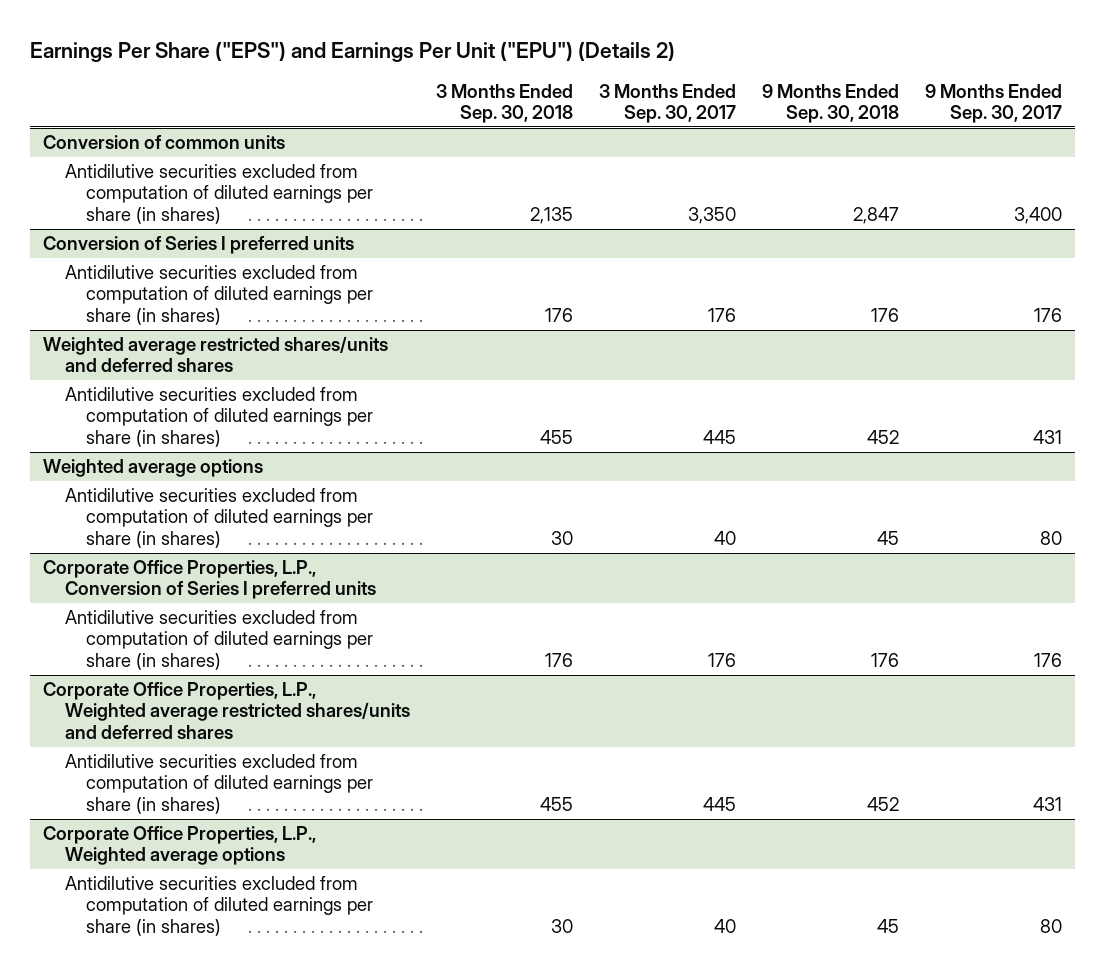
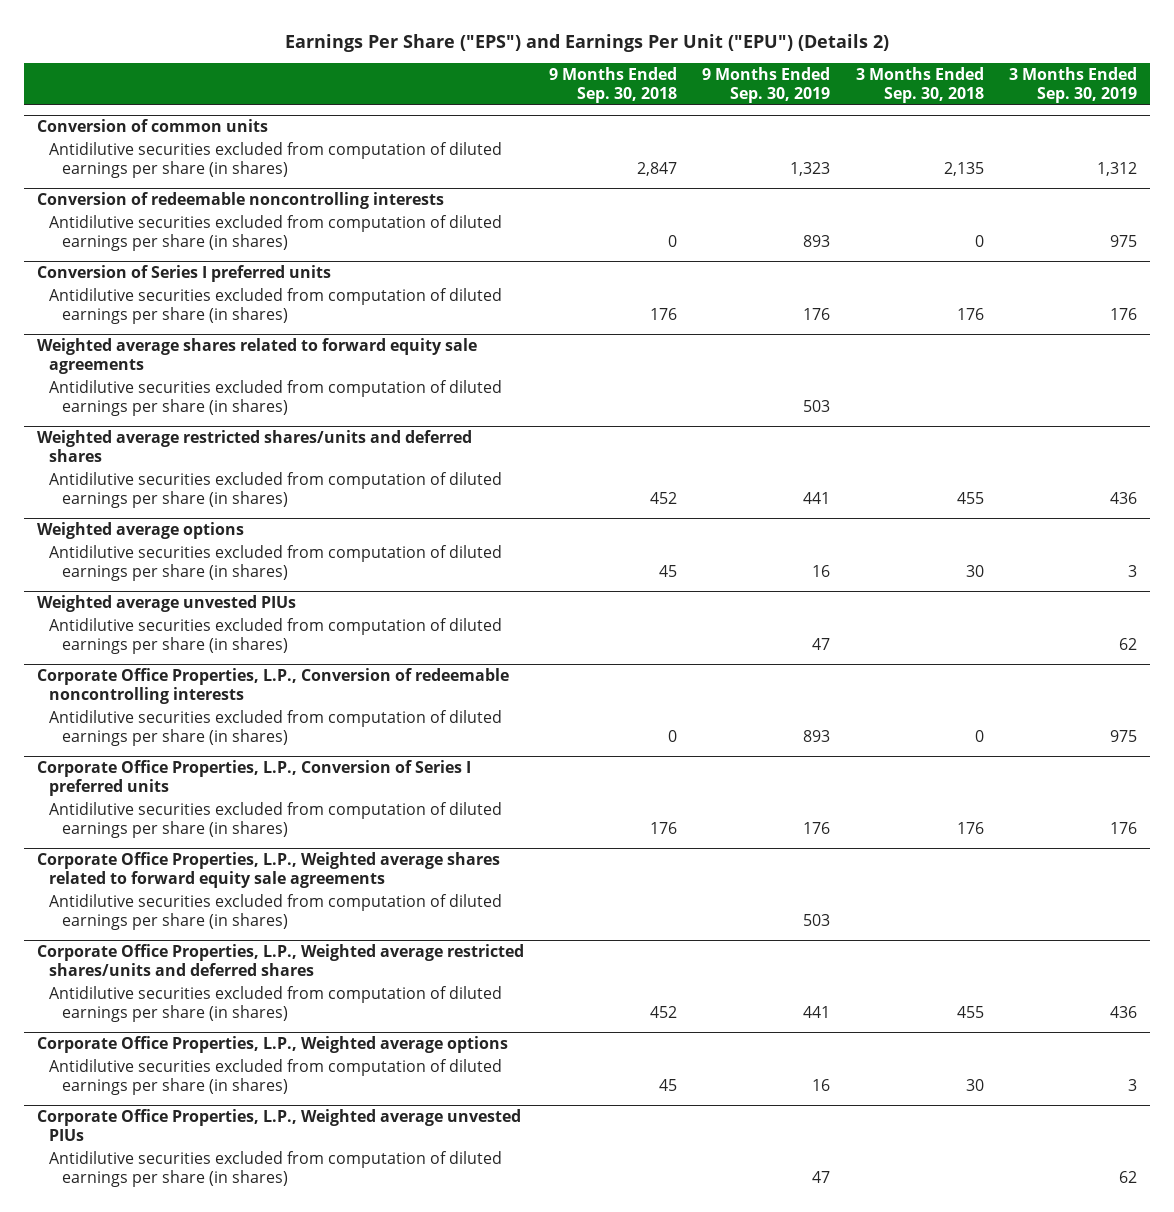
- | 3 Months Ended Sep. 30, 2018 | 3 Months Ended Sep. 30, 2017 | 9 Months Ended Sep. 30, 2018 | 9 Months Ended Sep. 30, 2017
+ | 9 Months Ended Sep. 30, 2018 | 9 Months Ended Sep. 30, 2019 | 3 Months Ended Sep. 30, 2018 | 3 Months Ended Sep. 30, 2019
+ Conversion of redeemable noncontrolling interests
+ Antidilutive securities excluded from computation of diluted earnings per share (in shares) | 0 | 893 | 0 | 975
+ Weighted average shares related to forward equity sale agreements
+ Antidilutive securities excluded from computation of diluted earnings per share (in shares) | | 503 | |
+ Weighted average unvested PIUs
+ Antidilutive securities excluded from computation of diluted earnings per share (in shares) | | 47 | | 62
+ Corporate Office Properties, L.P., Conversion of redeemable noncontrolling interests
+ Antidilutive securities excluded from computation of diluted earnings per share (in shares) | 0 | 893 | 0 | 975
+ Corporate Office Properties, L.P., Weighted average shares related to forward equity sale agreements
+ Antidilutive securities excluded from computation of diluted earnings per share (in shares) | | 503 | |
+ Corporate Office Properties, L.P., Weighted average unvested PIUs
+ Antidilutive securities excluded from computation of diluted earnings per share (in shares) | | 47 | | 62

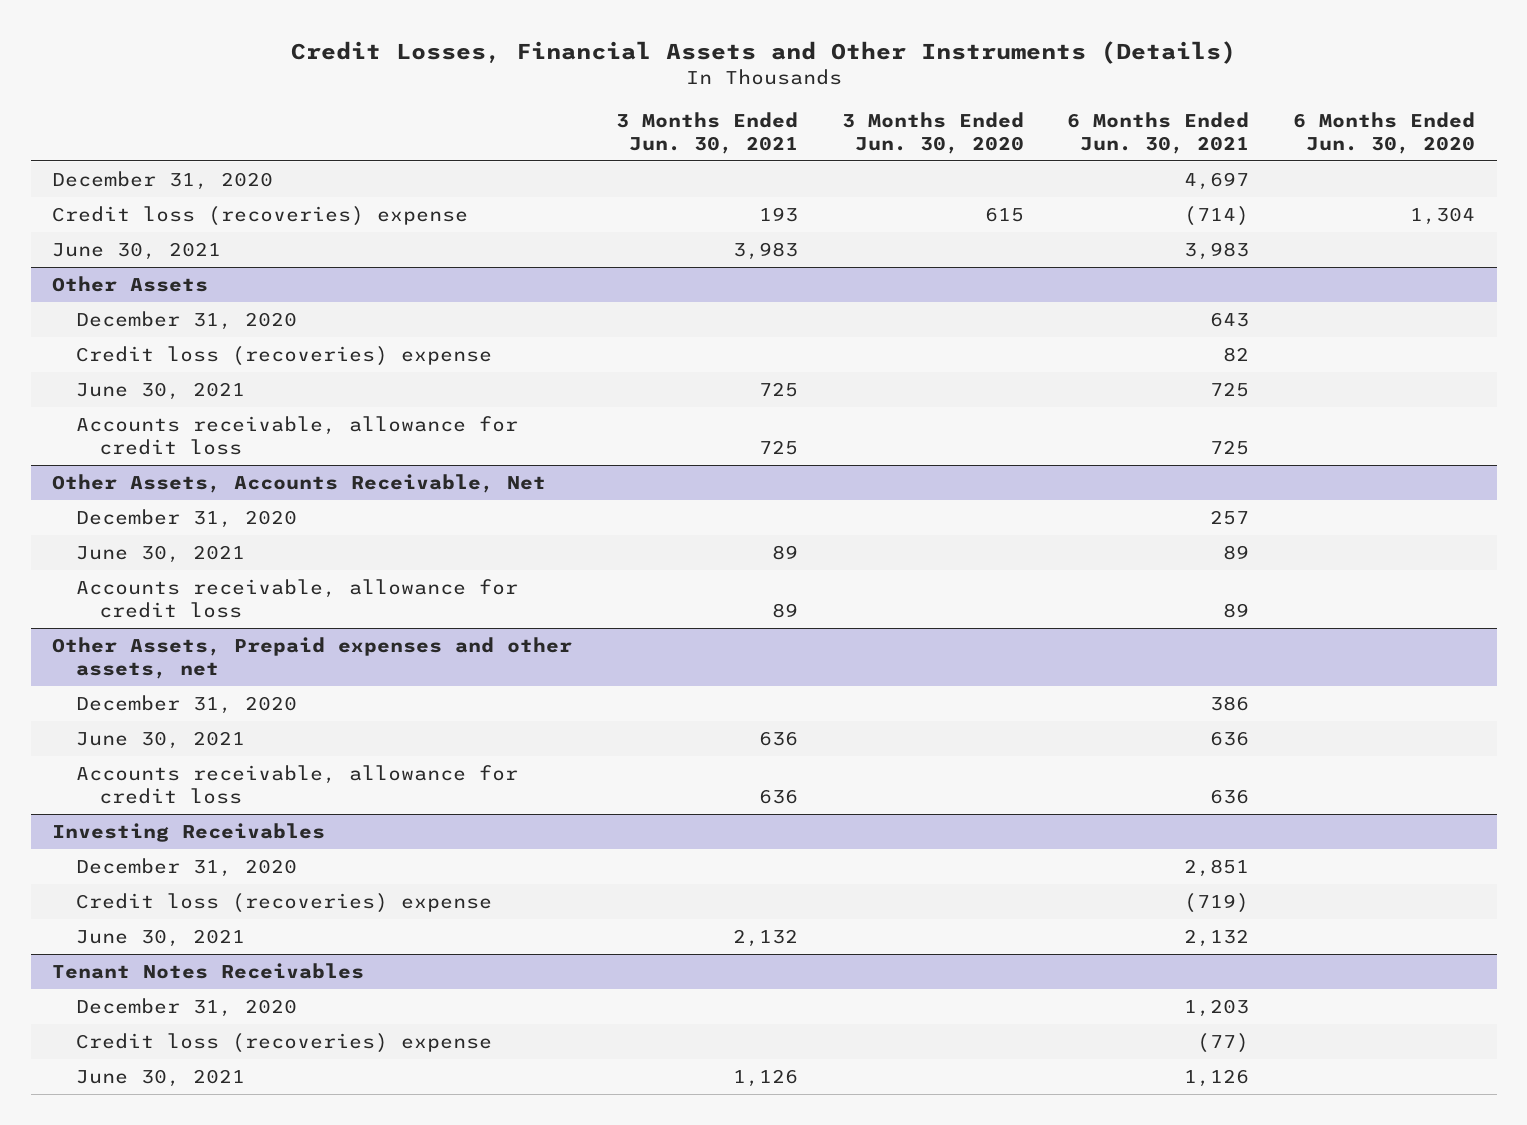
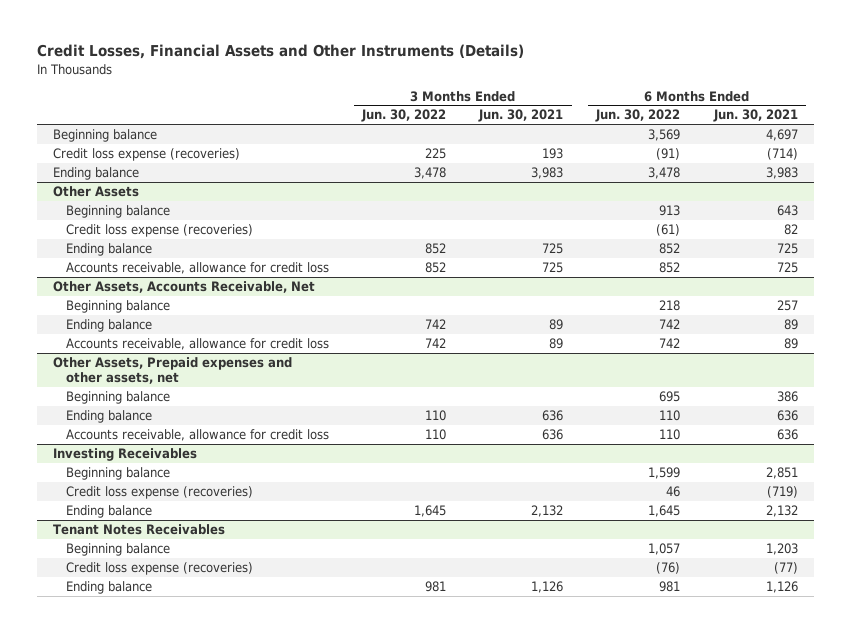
- | 3 Months Ended Jun. 30, 2021 | 3 Months Ended Jun. 30, 2020 | 6 Months Ended Jun. 30, 2021 | 6 Months Ended Jun. 30, 2020
+ | 3 Months Ended Jun. 30, 2022 | 3 Months Ended Jun. 30, 2021 | 6 Months Ended Jun. 30, 2022 | 6 Months Ended Jun. 30, 2021
- December 31, 2020 | | | 4,697 |
- Credit loss (recoveries) expense | 193 | 615 | (714) | 1,304
- June 30, 2021 | 3,983 | | 3,983 |
+ Beginning balance | | | 3,569 | 4,697
+ Credit loss expense (recoveries) | 225 | 193 | (91) | (714)
+ Ending balance | 3,478 | 3,983 | 3,478 | 3,983
@ Other Assets
- December 31, 2020 | | | 643 |
- Credit loss (recoveries) expense | | | 82 |
- June 30, 2021 | 725 | | 725 |
+ Beginning balance | | | 913 | 643
+ Credit loss expense (recoveries) | | | (61) | 82
+ Ending balance | 852 | 725 | 852 | 725
@ Other Assets, Accounts Receivable, Net
- December 31, 2020 | | | 257 |
- June 30, 2021 | 89 | | 89 |
+ Beginning balance | | | 218 | 257
+ Ending balance | 742 | 89 | 742 | 89
@ Other Assets, Prepaid expenses and other assets, net
- December 31, 2020 | | | 386 |
- June 30, 2021 | 636 | | 636 |
+ Beginning balance | | | 695 | 386
+ Ending balance | 110 | 636 | 110 | 636
@ Investing Receivables
- December 31, 2020 | | | 2,851 |
- Credit loss (recoveries) expense | | | (719) |
- June 30, 2021 | 2,132 | | 2,132 |
+ Beginning balance | | | 1,599 | 2,851
+ Credit loss expense (recoveries) | | | 46 | (719)
+ Ending balance | 1,645 | 2,132 | 1,645 | 2,132
@ Tenant Notes Receivables
- December 31, 2020 | | | 1,203 |
- Credit loss (recoveries) expense | | | (77) |
- June 30, 2021 | 1,126 | | 1,126 |
+ Beginning balance | | | 1,057 | 1,203
+ Credit loss expense (recoveries) | | | (76) | (77)
+ Ending balance | 981 | 1,126 | 981 | 1,126

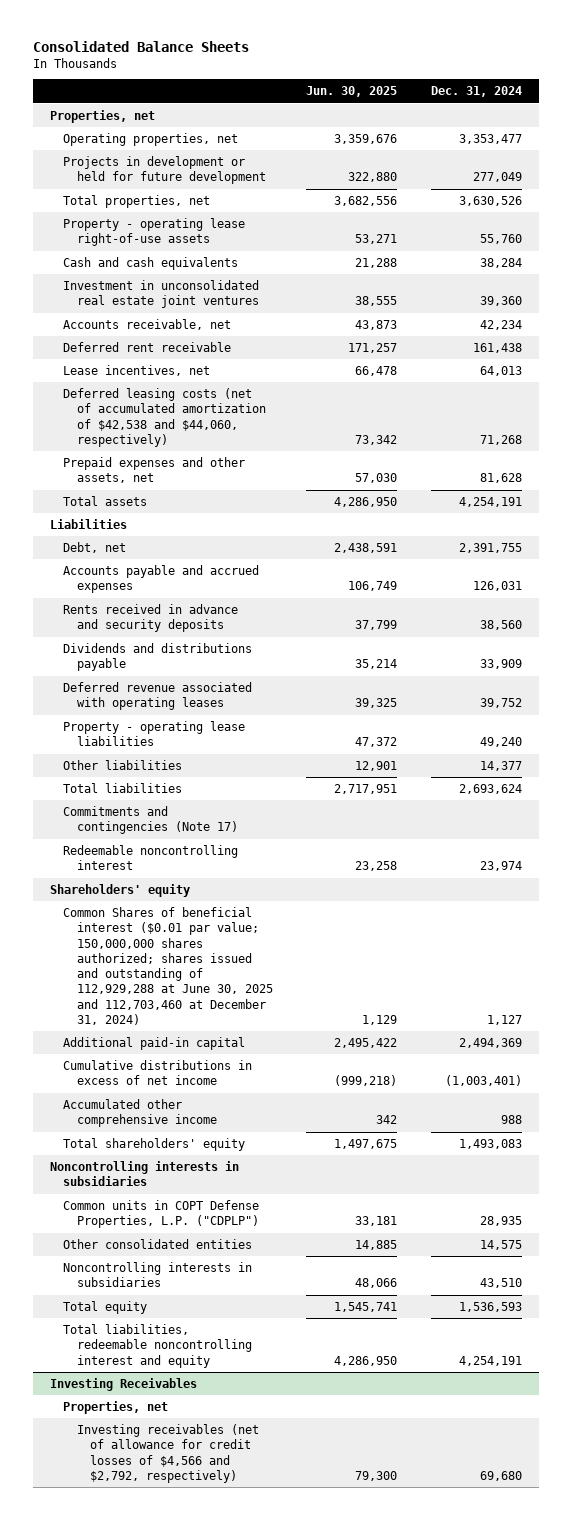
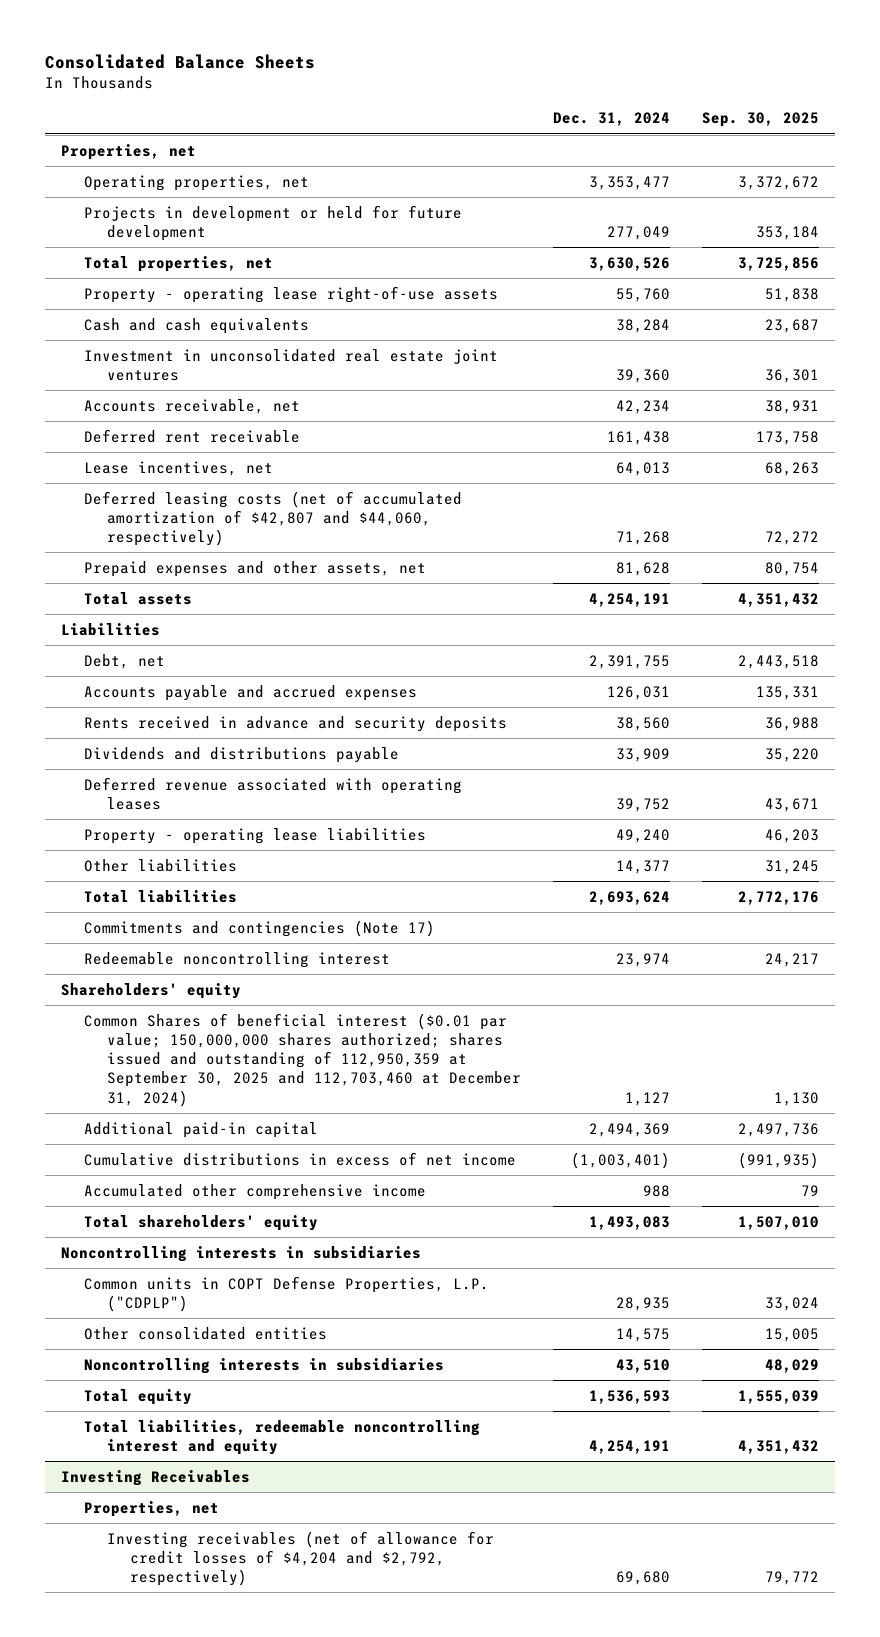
- | Jun. 30, 2025 | Dec. 31, 2024
+ | Dec. 31, 2024 | Sep. 30, 2025
- Deferred leasing costs (net of accumulated amortization of $42,538 and $44,060, respectively) | 73,342 | 71,268
+ Deferred leasing costs (net of accumulated amortization of $42,807 and $44,060, respectively) | 71,268 | 72,272
- Common Shares of beneficial interest ($0.01 par value; 150,000,000 shares authorized; shares issued and outstanding of 112,929,288 at June 30, 2025 and 112,703,460 at December 31, 2024) | 1,129 | 1,127
+ Common Shares of beneficial interest ($0.01 par value; 150,000,000 shares authorized; shares issued and outstanding of 112,950,359 at September 30, 2025 and 112,703,460 at December 31, 2024) | 1,127 | 1,130
@ Investing Receivables
- Investing receivables (net of allowance for credit losses of $4,566 and $2,792, respectively) | 79,300 | 69,680
+ Investing receivables (net of allowance for credit losses of $4,204 and $2,792, respectively) | 69,680 | 79,772

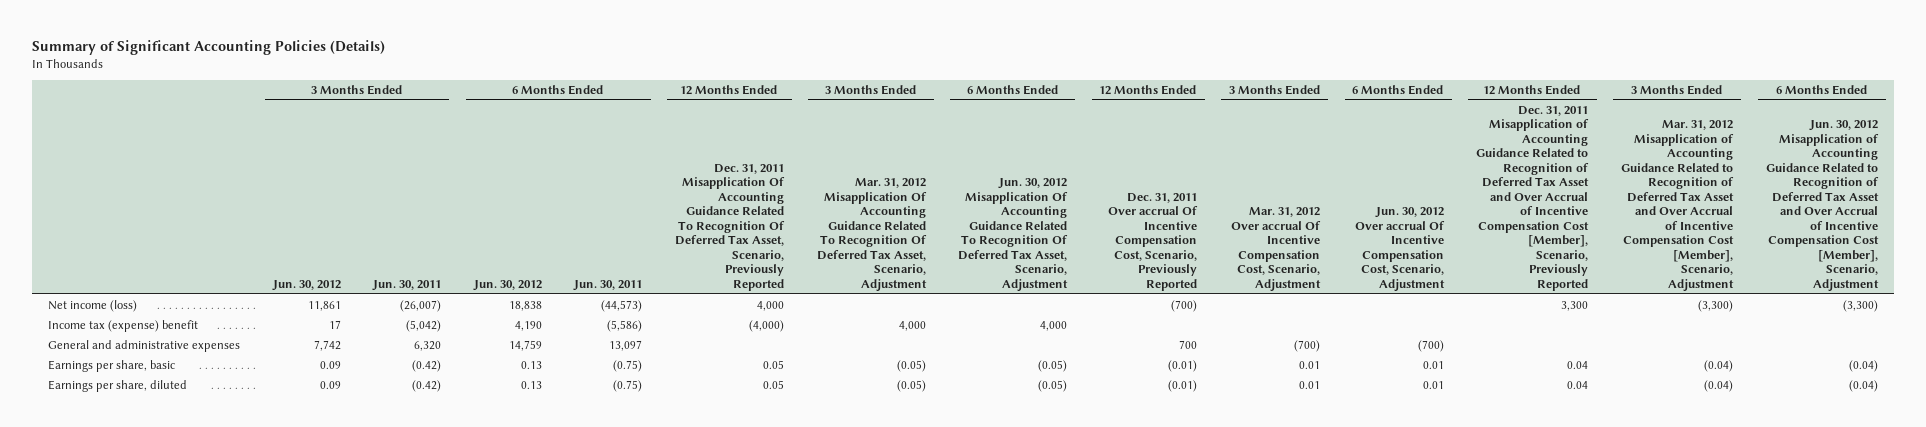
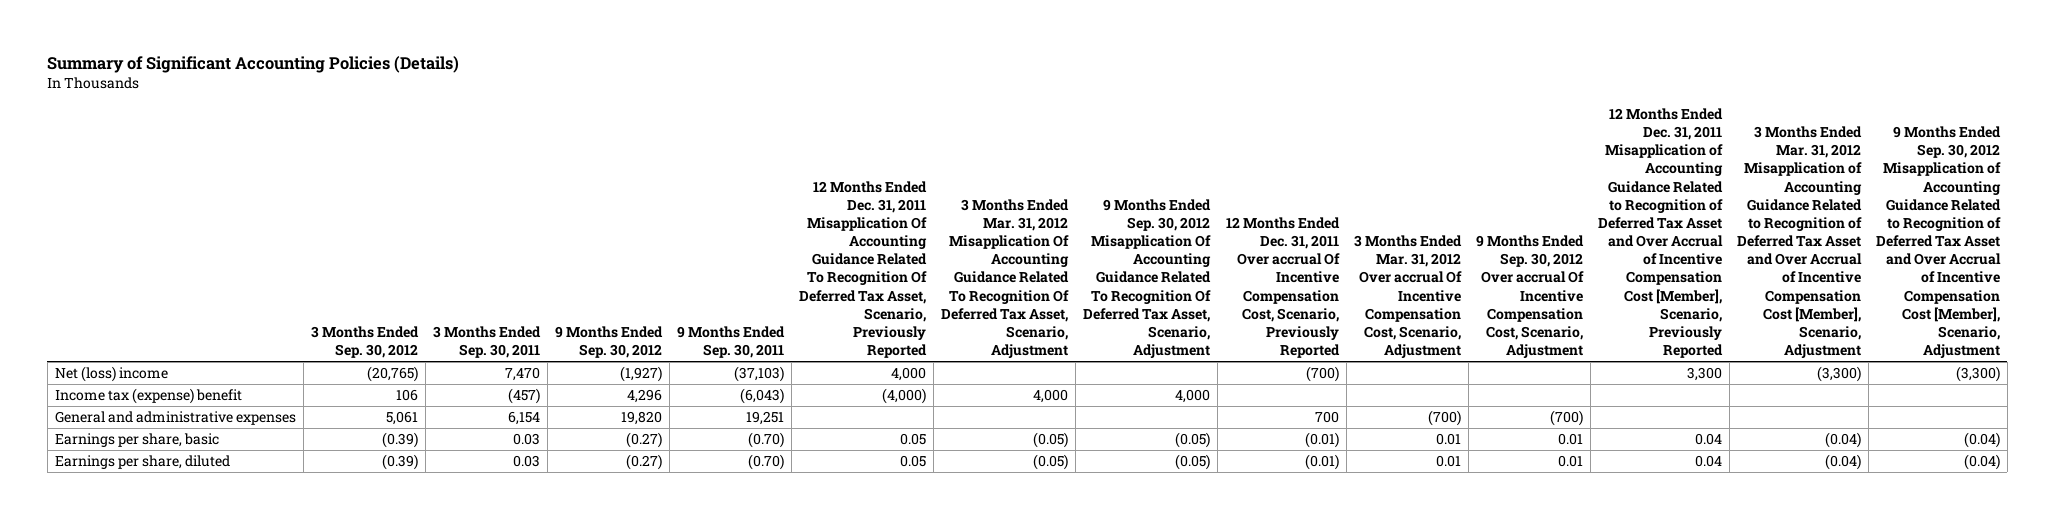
- | 3 Months Ended Jun. 30, 2012 | 3 Months Ended Jun. 30, 2011 | 6 Months Ended Jun. 30, 2012 | 6 Months Ended Jun. 30, 2011 | 12 Months Ended Dec. 31, 2011 Misapplication Of Accounting Guidance Related To Recognition Of Deferred Tax Asset, Scenario, Previously Reported | 3 Months Ended Mar. 31, 2012 Misapplication Of Accounting Guidance Related To Recognition Of Deferred Tax Asset, Scenario, Adjustment | 6 Months Ended Jun. 30, 2012 Misapplication Of Accounting Guidance Related To Recognition Of Deferred Tax Asset, Scenario, Adjustment | 12 Months Ended Dec. 31, 2011 Over accrual Of Incentive Compensation Cost, Scenario, Previously Reported | 3 Months Ended Mar. 31, 2012 Over accrual Of Incentive Compensation Cost, Scenario, Adjustment | 6 Months Ended Jun. 30, 2012 Over accrual Of Incentive Compensation Cost, Scenario, Adjustment | 12 Months Ended Dec. 31, 2011 Misapplication of Accounting Guidance Related to Recognition of Deferred Tax Asset and Over Accrual of Incentive Compensation Cost [Member], Scenario, Previously Reported | 3 Months Ended Mar. 31, 2012 Misapplication of Accounting Guidance Related to Recognition of Deferred Tax Asset and Over Accrual of Incentive Compensation Cost [Member], Scenario, Adjustment | 6 Months Ended Jun. 30, 2012 Misapplication of Accounting Guidance Related to Recognition of Deferred Tax Asset and Over Accrual of Incentive Compensation Cost [Member], Scenario, Adjustment
+ | 3 Months Ended Sep. 30, 2012 | 3 Months Ended Sep. 30, 2011 | 9 Months Ended Sep. 30, 2012 | 9 Months Ended Sep. 30, 2011 | 12 Months Ended Dec. 31, 2011 Misapplication Of Accounting Guidance Related To Recognition Of Deferred Tax Asset, Scenario, Previously Reported | 3 Months Ended Mar. 31, 2012 Misapplication Of Accounting Guidance Related To Recognition Of Deferred Tax Asset, Scenario, Adjustment | 9 Months Ended Sep. 30, 2012 Misapplication Of Accounting Guidance Related To Recognition Of Deferred Tax Asset, Scenario, Adjustment | 12 Months Ended Dec. 31, 2011 Over accrual Of Incentive Compensation Cost, Scenario, Previously Reported | 3 Months Ended Mar. 31, 2012 Over accrual Of Incentive Compensation Cost, Scenario, Adjustment | 9 Months Ended Sep. 30, 2012 Over accrual Of Incentive Compensation Cost, Scenario, Adjustment | 12 Months Ended Dec. 31, 2011 Misapplication of Accounting Guidance Related to Recognition of Deferred Tax Asset and Over Accrual of Incentive Compensation Cost [Member], Scenario, Previously Reported | 3 Months Ended Mar. 31, 2012 Misapplication of Accounting Guidance Related to Recognition of Deferred Tax Asset and Over Accrual of Incentive Compensation Cost [Member], Scenario, Adjustment | 9 Months Ended Sep. 30, 2012 Misapplication of Accounting Guidance Related to Recognition of Deferred Tax Asset and Over Accrual of Incentive Compensation Cost [Member], Scenario, Adjustment
- Net income (loss) | 11,861 | (26,007) | 18,838 | (44,573) | 4,000 | | | (700) | | | 3,300 | (3,300) | (3,300)
+ Net (loss) income | (20,765) | 7,470 | (1,927) | (37,103) | 4,000 | | | (700) | | | 3,300 | (3,300) | (3,300)

